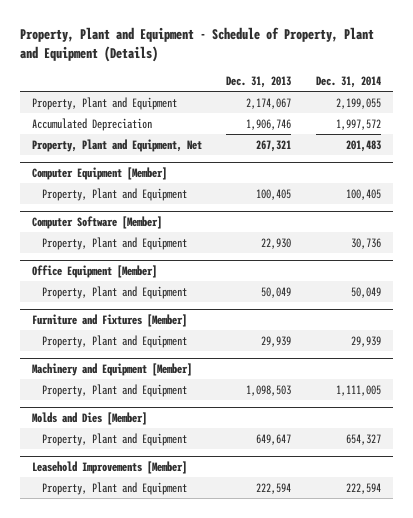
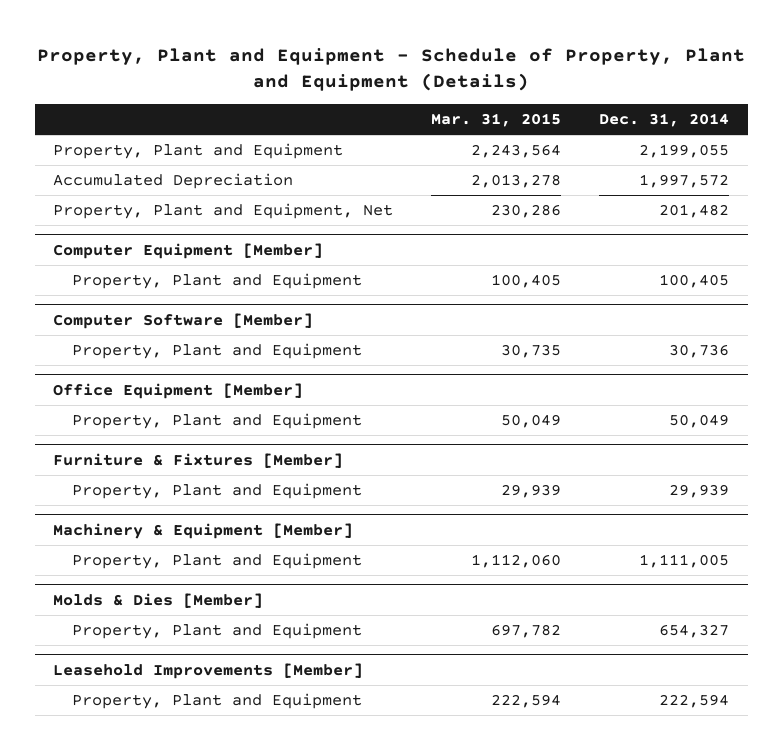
- | Dec. 31, 2013 | Dec. 31, 2014
+ | Mar. 31, 2015 | Dec. 31, 2014
- Property, Plant and Equipment, Net | 267,321 | 201,483
+ Property, Plant and Equipment, Net | 230,286 | 201,482
- Furniture and Fixtures [Member]
+ Furniture & Fixtures [Member]
- Machinery and Equipment [Member]
+ Machinery & Equipment [Member]
- Molds and Dies [Member]
+ Molds & Dies [Member]

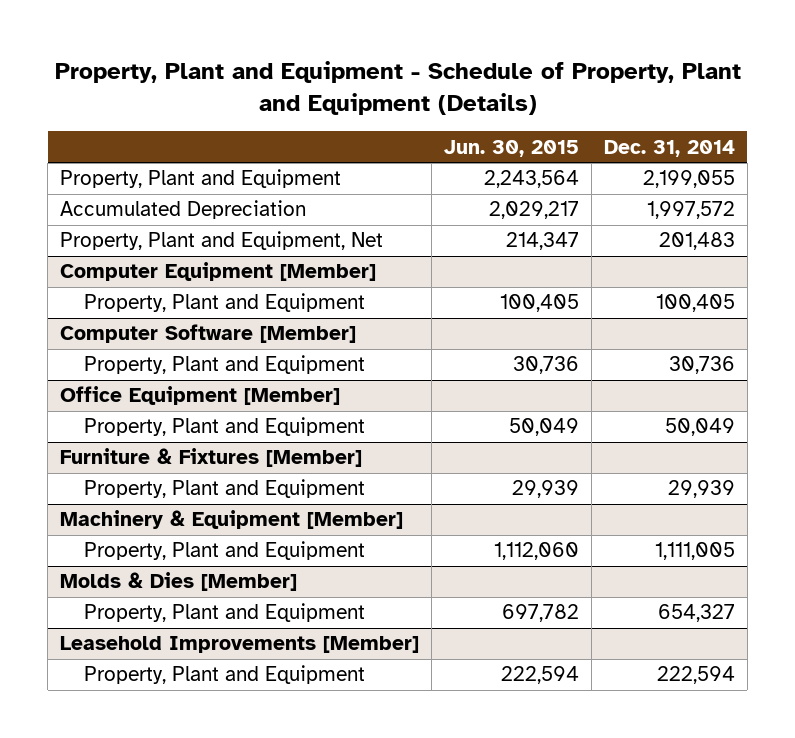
- | Mar. 31, 2015 | Dec. 31, 2014
+ | Jun. 30, 2015 | Dec. 31, 2014
- Property, Plant and Equipment, Net | 230,286 | 201,482
+ Property, Plant and Equipment, Net | 214,347 | 201,483

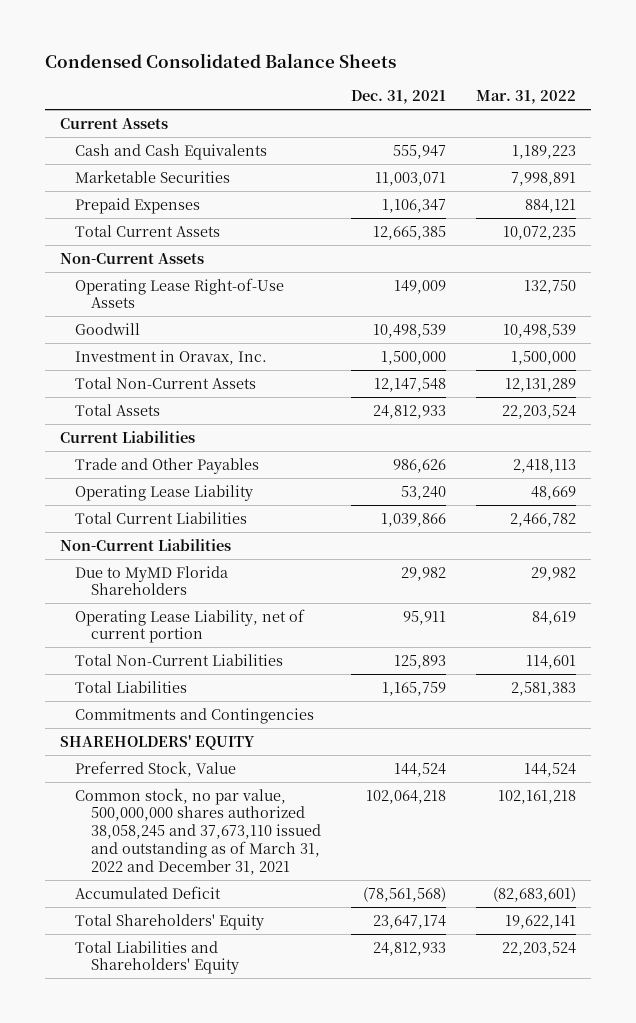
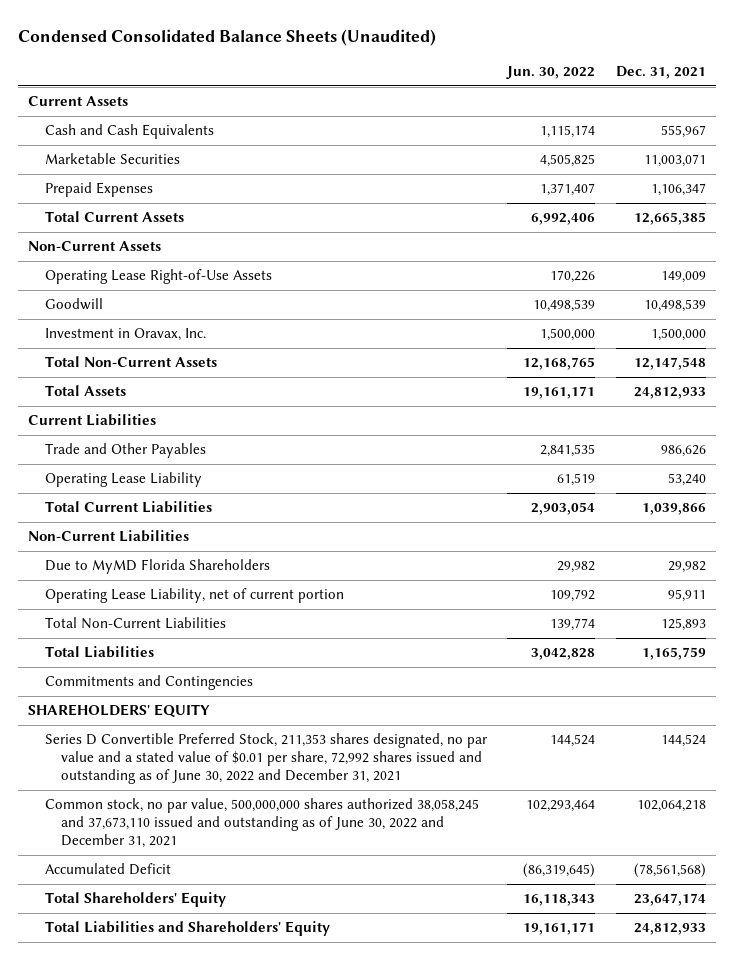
- Condensed Consolidated Balance Sheets
+ Condensed Consolidated Balance Sheets (Unaudited)
- | Dec. 31, 2021 | Mar. 31, 2022
+ | Jun. 30, 2022 | Dec. 31, 2021
- Cash and Cash Equivalents | 555,947 | 1,189,223
+ Cash and Cash Equivalents | 1,115,174 | 555,967
- Preferred Stock, Value | 144,524 | 144,524
- Common stock, no par value, 500,000,000 shares authorized 38,058,245 and 37,673,110 issued and outstanding as of March 31, 2022 and December 31, 2021 | 102,064,218 | 102,161,218
+ Series D Convertible Preferred Stock, 211,353 shares designated, no par value and a stated value of $0.01 per share, 72,992 shares issued and outstanding as of June 30, 2022 and December 31, 2021 | 144,524 | 144,524
+ Common stock, no par value, 500,000,000 shares authorized 38,058,245 and 37,673,110 issued and outstanding as of June 30, 2022 and December 31, 2021 | 102,293,464 | 102,064,218

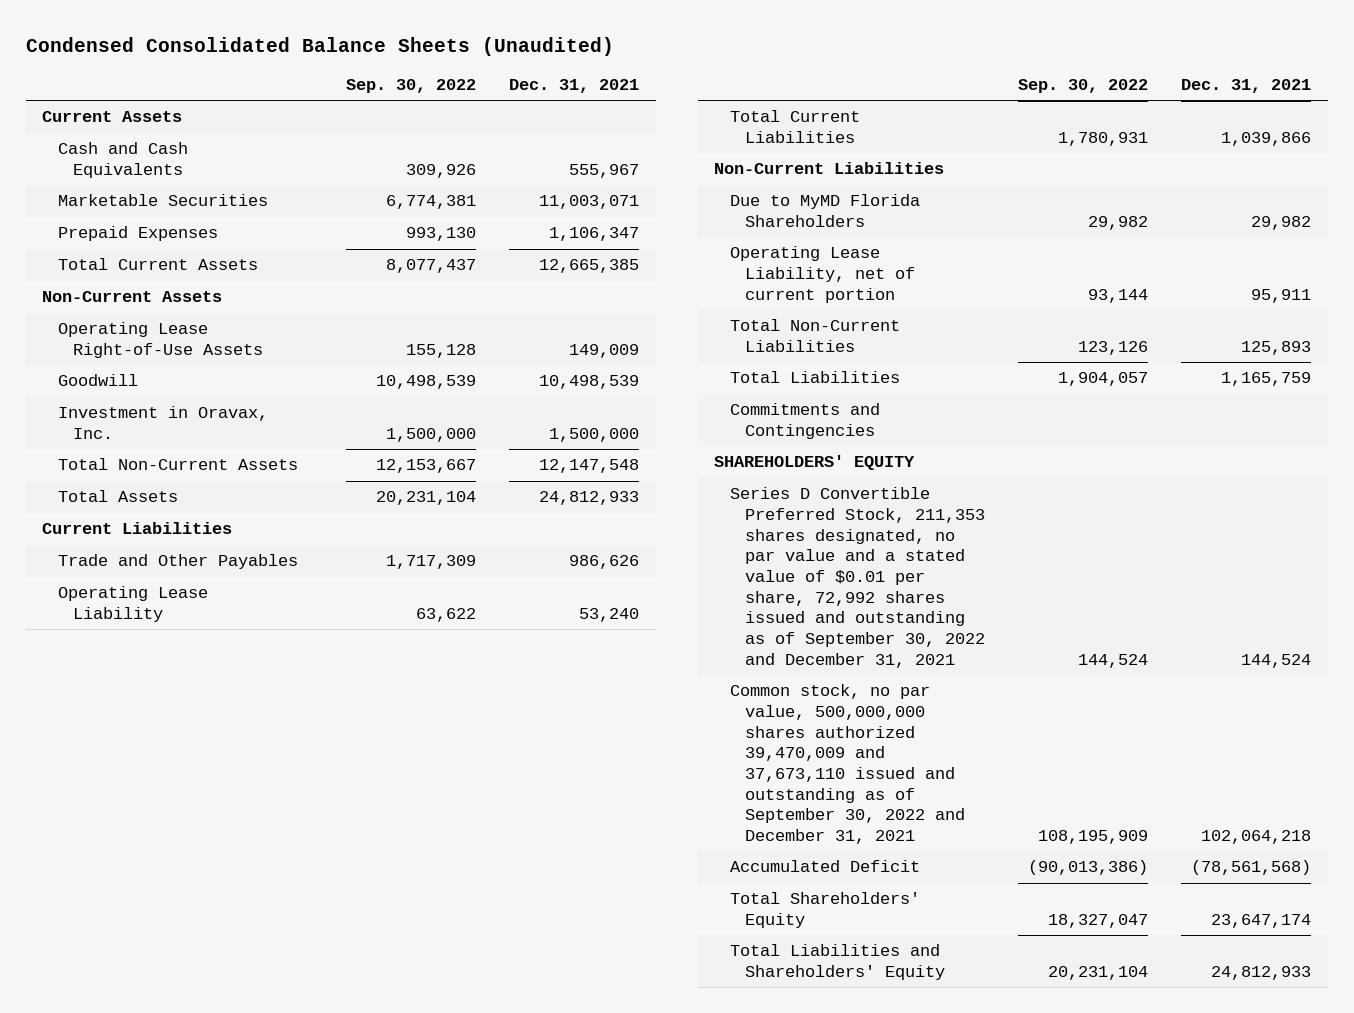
- | Jun. 30, 2022 | Dec. 31, 2021
+ | Sep. 30, 2022 | Dec. 31, 2021
- Series D Convertible Preferred Stock, 211,353 shares designated, no par value and a stated value of $0.01 per share, 72,992 shares issued and outstanding as of June 30, 2022 and December 31, 2021 | 144,524 | 144,524
- Common stock, no par value, 500,000,000 shares authorized 38,058,245 and 37,673,110 issued and outstanding as of June 30, 2022 and December 31, 2021 | 102,293,464 | 102,064,218
+ Series D Convertible Preferred Stock, 211,353 shares designated, no par value and a stated value of $0.01 per share, 72,992 shares issued and outstanding as of September 30, 2022 and December 31, 2021 | 144,524 | 144,524
+ Common stock, no par value, 500,000,000 shares authorized 39,470,009 and 37,673,110 issued and outstanding as of September 30, 2022 and December 31, 2021 | 108,195,909 | 102,064,218

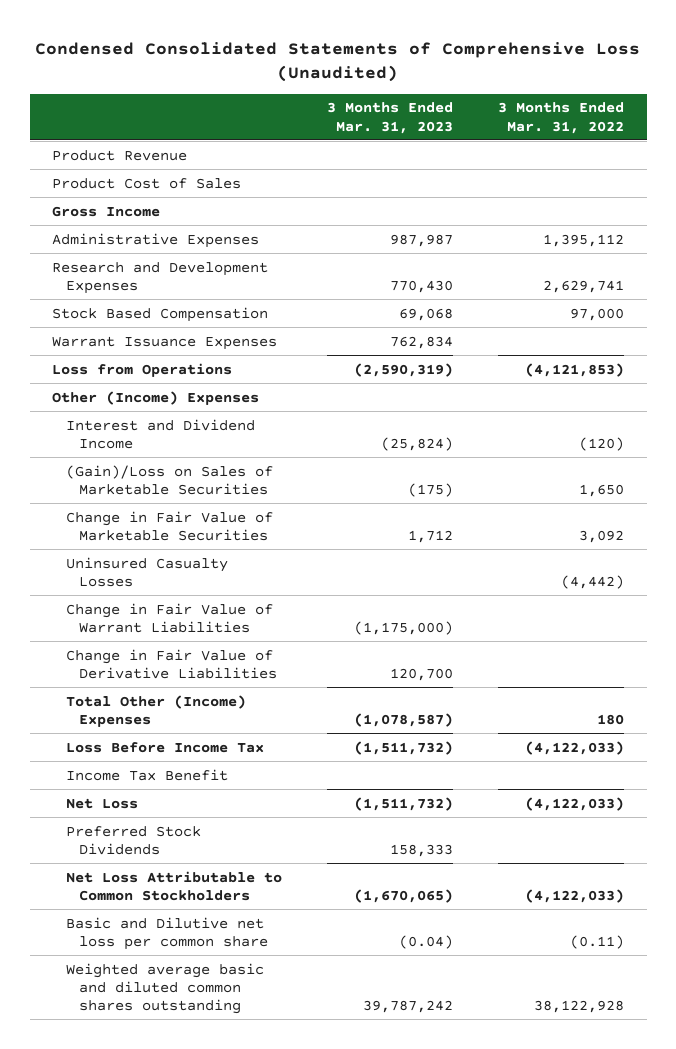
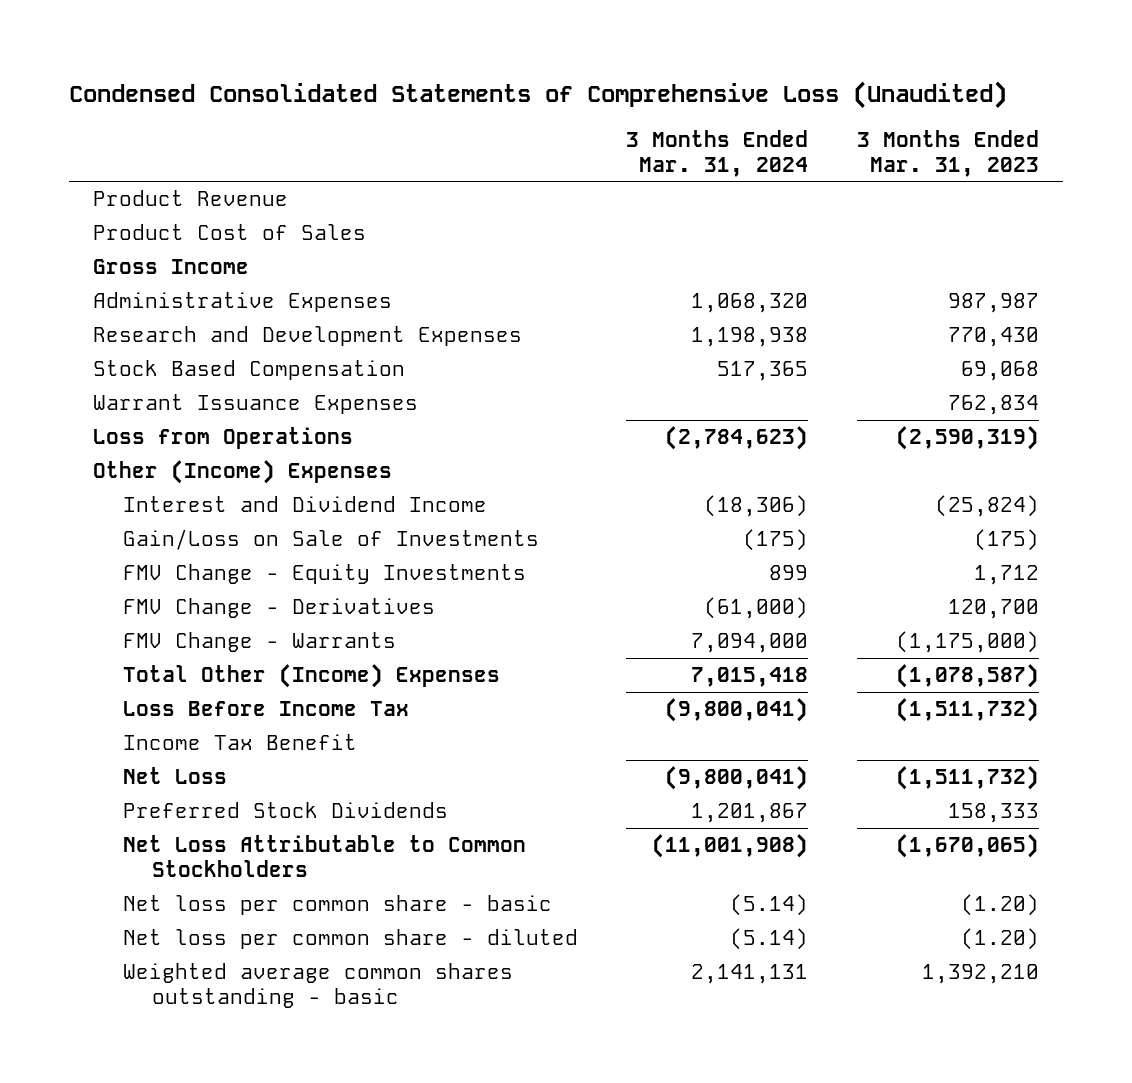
- | 3 Months Ended Mar. 31, 2023 | 3 Months Ended Mar. 31, 2022
+ | 3 Months Ended Mar. 31, 2024 | 3 Months Ended Mar. 31, 2023
- (Gain)/Loss on Sales of Marketable Securities | (175) | 1,650
- Change in Fair Value of Marketable Securities | 1,712 | 3,092
- Uninsured Casualty Losses | | (4,442)
- Change in Fair Value of Warrant Liabilities | (1,175,000) |
- Change in Fair Value of Derivative Liabilities | 120,700 |
+ Gain/Loss on Sale of Investments | (175) | (175)
+ FMV Change - Equity Investments | 899 | 1,712
+ FMV Change - Derivatives | (61,000) | 120,700
+ FMV Change - Warrants | 7,094,000 | (1,175,000)
- Basic and Dilutive net loss per common share | (0.04) | (0.11)
- Weighted average basic and diluted common shares outstanding | 39,787,242 | 38,122,928
+ Net loss per common share - basic | (5.14) | (1.20)
+ Net loss per common share - diluted | (5.14) | (1.20)
+ Weighted average common shares outstanding - basic | 2,141,131 | 1,392,210

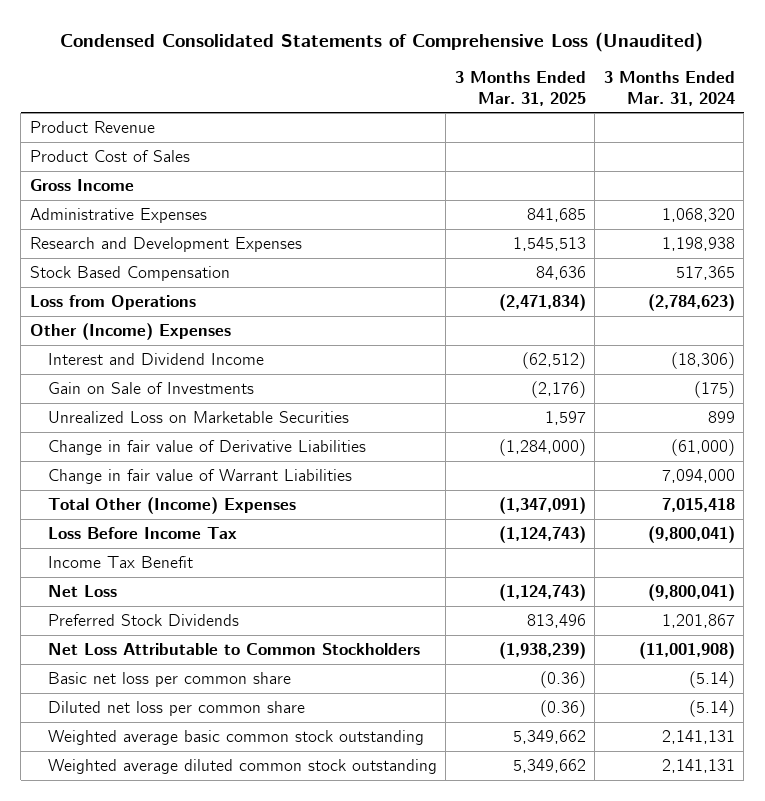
- | 3 Months Ended Mar. 31, 2024 | 3 Months Ended Mar. 31, 2023
+ | 3 Months Ended Mar. 31, 2025 | 3 Months Ended Mar. 31, 2024
- Warrant Issuance Expenses | | 762,834
- Gain/Loss on Sale of Investments | (175) | (175)
- FMV Change - Equity Investments | 899 | 1,712
- FMV Change - Derivatives | (61,000) | 120,700
- FMV Change - Warrants | 7,094,000 | (1,175,000)
+ Gain on Sale of Investments | (2,176) | (175)
+ Unrealized Loss on Marketable Securities | 1,597 | 899
+ Change in fair value of Derivative Liabilities | (1,284,000) | (61,000)
+ Change in fair value of Warrant Liabilities | | 7,094,000
- Net loss per common share - basic | (5.14) | (1.20)
- Net loss per common share - diluted | (5.14) | (1.20)
- Weighted average common shares outstanding - basic | 2,141,131 | 1,392,210
+ Basic net loss per common share | (0.36) | (5.14)
+ Diluted net loss per common share | (0.36) | (5.14)
+ Weighted average basic common stock outstanding | 5,349,662 | 2,141,131
+ Weighted average diluted common stock outstanding | 5,349,662 | 2,141,131

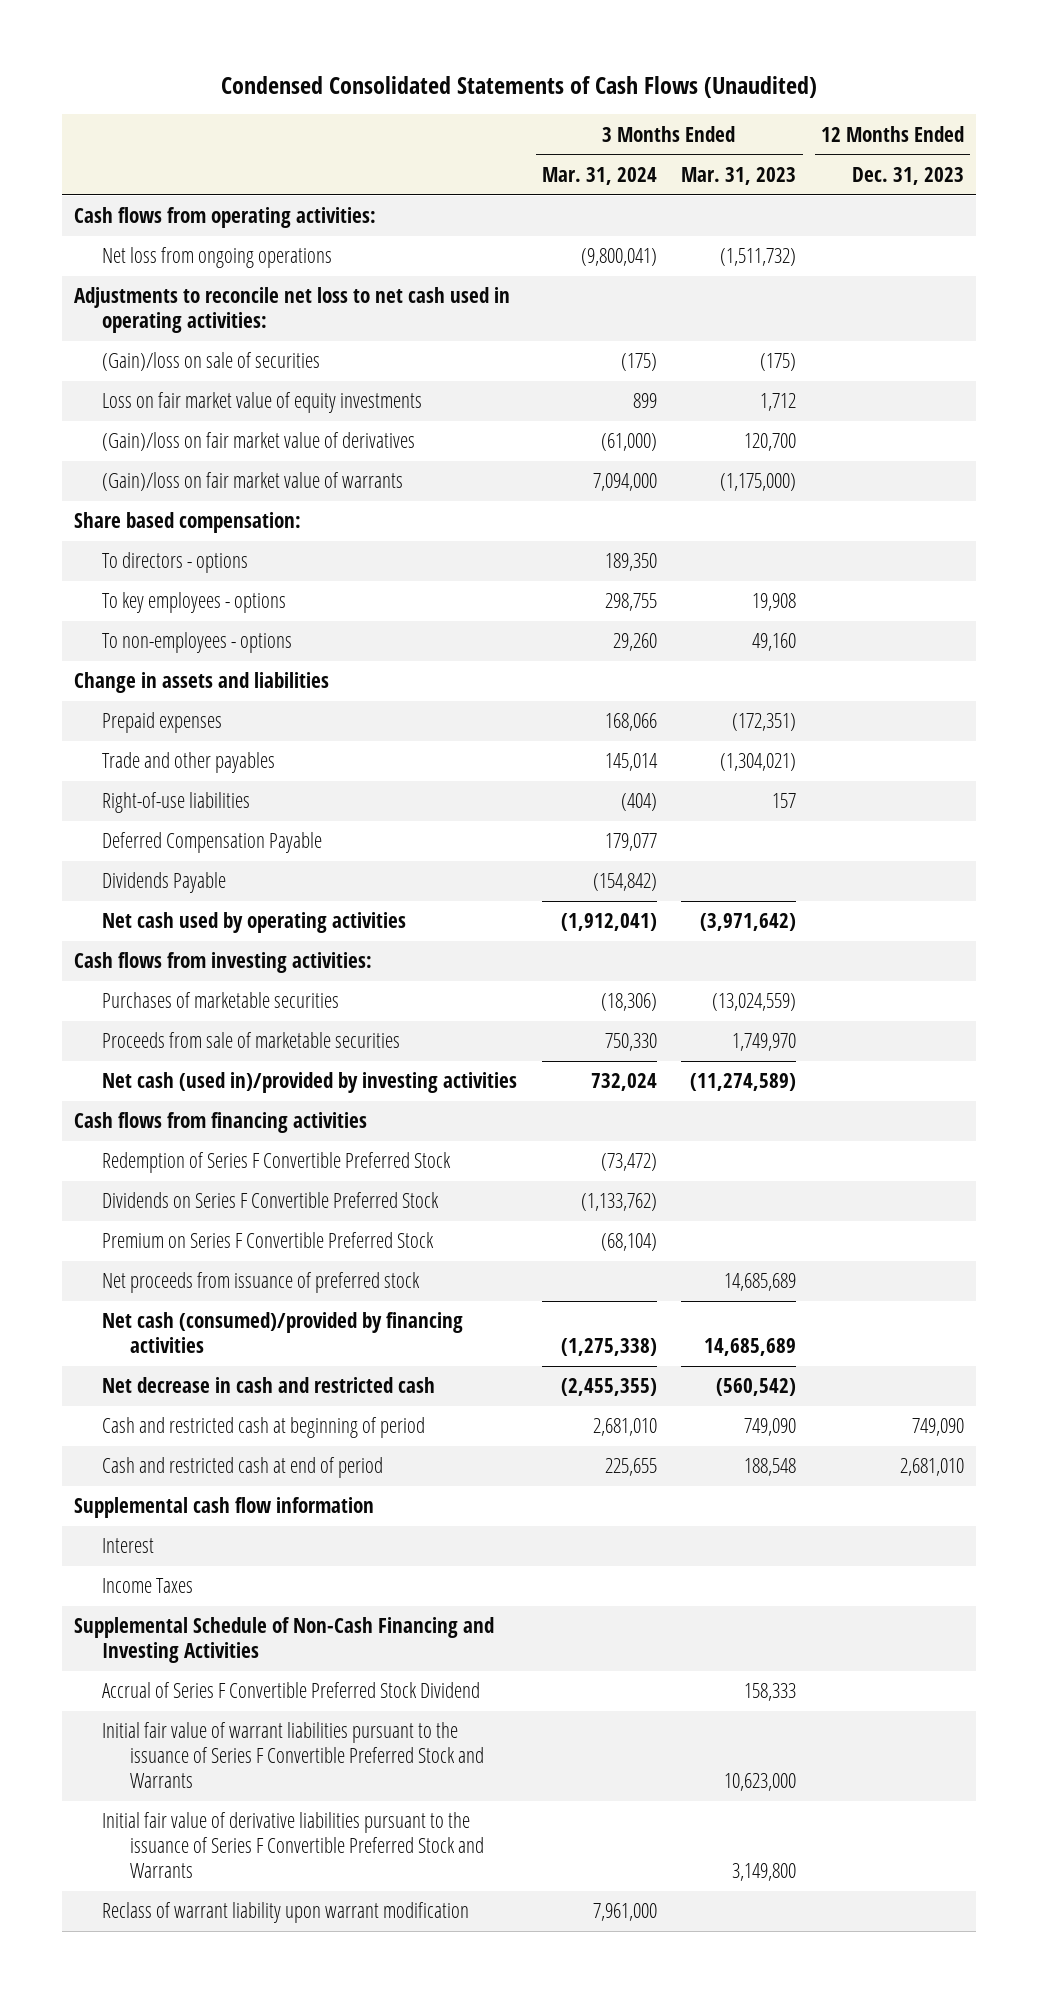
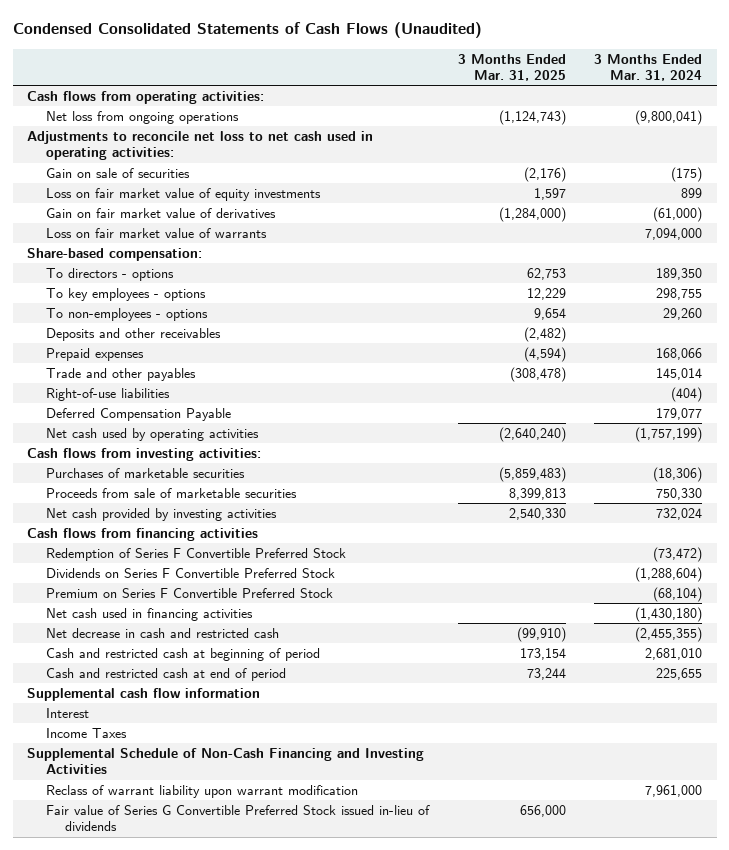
- | 3 Months Ended Mar. 31, 2024 | 3 Months Ended Mar. 31, 2023 | 12 Months Ended Dec. 31, 2023
+ | 3 Months Ended Mar. 31, 2025 | 3 Months Ended Mar. 31, 2024
- (Gain)/loss on sale of securities | (175) | (175) |
+ Gain on sale of securities | (2,176) | (175)
- (Gain)/loss on fair market value of derivatives | (61,000) | 120,700 |
- (Gain)/loss on fair market value of warrants | 7,094,000 | (1,175,000) |
- Share based compensation:
+ Gain on fair market value of derivatives | (1,284,000) | (61,000)
+ Loss on fair market value of warrants | | 7,094,000
+ Share-based compensation:
- Change in assets and liabilities
+ Deposits and other receivables | (2,482) |
- Dividends Payable | (154,842) | |
- Net cash used by operating activities | (1,912,041) | (3,971,642) |
+ Net cash used by operating activities | (2,640,240) | (1,757,199)
- Net cash (used in)/provided by investing activities | 732,024 | (11,274,589) |
+ Net cash provided by investing activities | 2,540,330 | 732,024
- Dividends on Series F Convertible Preferred Stock | (1,133,762) | |
+ Dividends on Series F Convertible Preferred Stock | | (1,288,604)
- Net proceeds from issuance of preferred stock | | 14,685,689 |
- Net cash (consumed)/provided by financing activities | (1,275,338) | 14,685,689 |
+ Net cash used in financing activities | | (1,430,180)
- Accrual of Series F Convertible Preferred Stock Dividend | | 158,333 |
- Initial fair value of warrant liabilities pursuant to the issuance of Series F Convertible Preferred Stock and Warrants | | 10,623,000 |
- Initial fair value of derivative liabilities pursuant to the issuance of Series F Convertible Preferred Stock and Warrants | | 3,149,800 |
+ Fair value of Series G Convertible Preferred Stock issued in-lieu of dividends | 656,000 |

